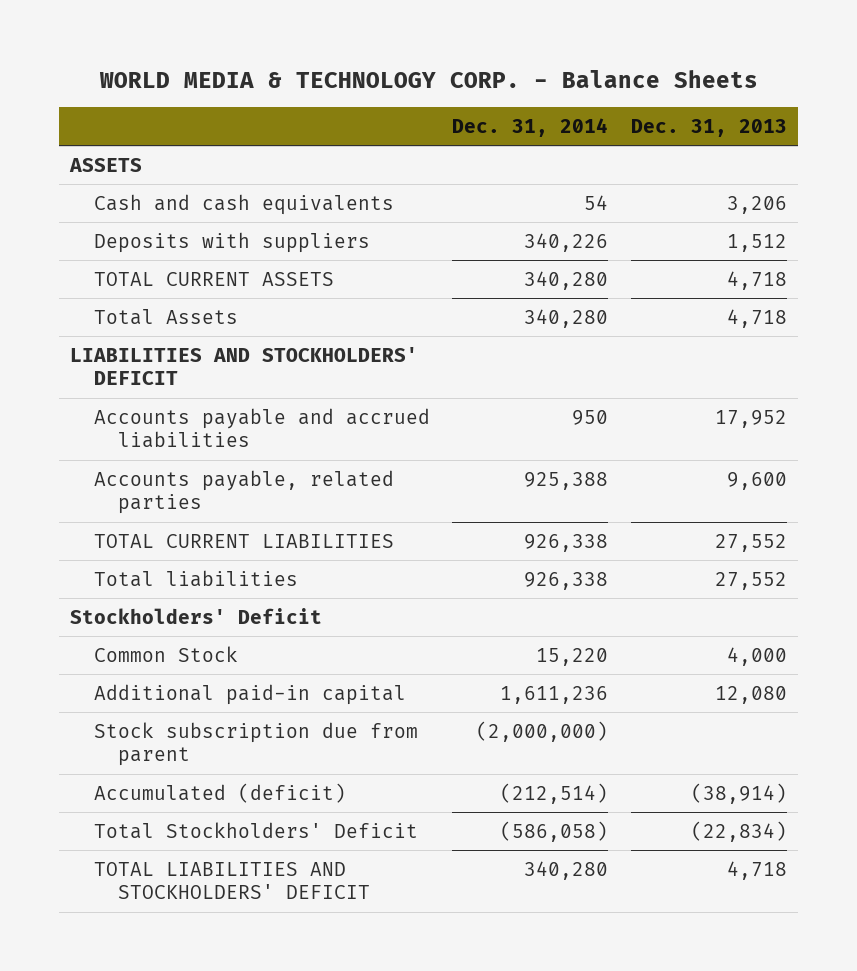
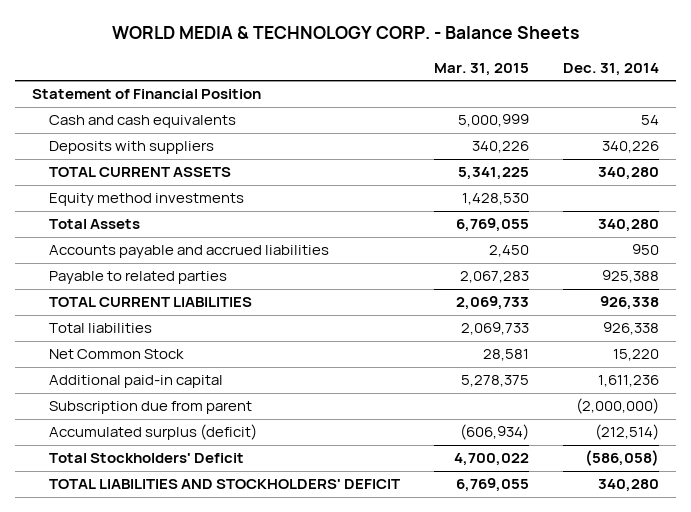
- | Dec. 31, 2014 | Dec. 31, 2013
+ | Mar. 31, 2015 | Dec. 31, 2014
- ASSETS
+ Statement of Financial Position
+ Equity method investments | 1,428,530 |
- LIABILITIES AND STOCKHOLDERS' DEFICIT
- Accounts payable, related parties | 925,388 | 9,600
+ Payable to related parties | 2,067,283 | 925,388
- Stockholders' Deficit
- Common Stock | 15,220 | 4,000
+ Net Common Stock | 28,581 | 15,220
- Stock subscription due from parent | (2,000,000) |
- Accumulated (deficit) | (212,514) | (38,914)
+ Subscription due from parent | | (2,000,000)
+ Accumulated surplus (deficit) | (606,934) | (212,514)

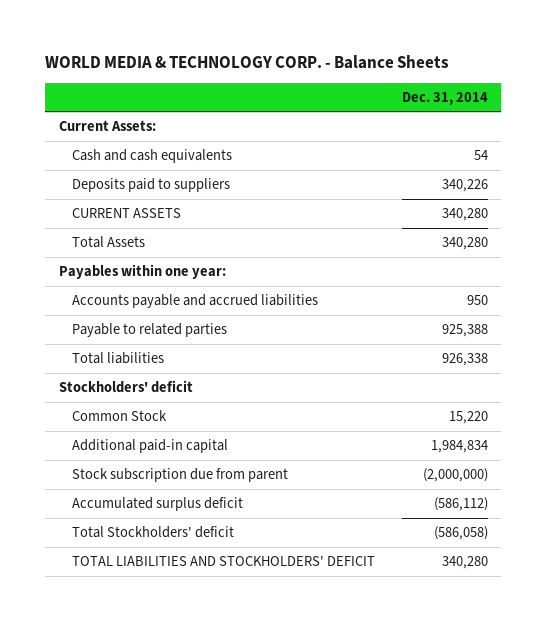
- | Mar. 31, 2015 | Dec. 31, 2014
+ | Dec. 31, 2014
- Statement of Financial Position
+ Current Assets:
- Deposits with suppliers | 340,226 | 340,226
- TOTAL CURRENT ASSETS | 5,341,225 | 340,280
- Equity method investments | 1,428,530 |
+ Deposits paid to suppliers | 340,226
+ CURRENT ASSETS | 340,280
+ Payables within one year:
- TOTAL CURRENT LIABILITIES | 2,069,733 | 926,338
- Net Common Stock | 28,581 | 15,220
- Additional paid-in capital | 5,278,375 | 1,611,236
- Subscription due from parent | | (2,000,000)
- Accumulated surplus (deficit) | (606,934) | (212,514)
- Total Stockholders' Deficit | 4,700,022 | (586,058)
+ Stockholders' deficit
+ Common Stock | 15,220
+ Additional paid-in capital | 1,984,834
+ Stock subscription due from parent | (2,000,000)
+ Accumulated surplus deficit | (586,112)
+ Total Stockholders' deficit | (586,058)

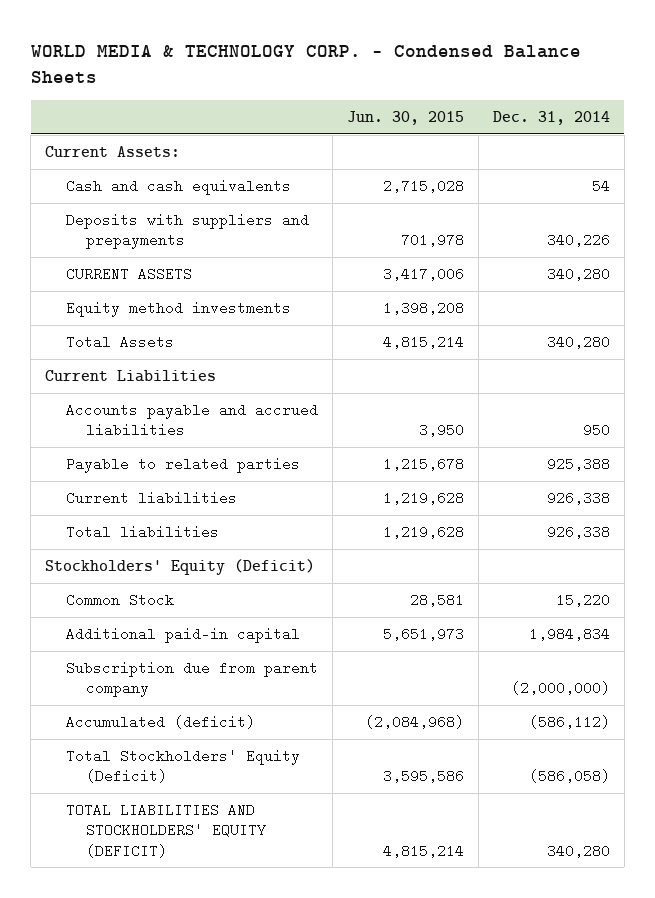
- WORLD MEDIA & TECHNOLOGY CORP. - Balance Sheets
+ WORLD MEDIA & TECHNOLOGY CORP. - Condensed Balance Sheets
- | Dec. 31, 2014
+ | Jun. 30, 2015 | Dec. 31, 2014
- Deposits paid to suppliers | 340,226
+ Deposits with suppliers and prepayments | 701,978 | 340,226
+ Equity method investments | 1,398,208 |
- Payables within one year:
+ Current Liabilities
+ Current liabilities | 1,219,628 | 926,338
- Stockholders' deficit
+ Stockholders' Equity (Deficit)
- Stock subscription due from parent | (2,000,000)
- Accumulated surplus deficit | (586,112)
- Total Stockholders' deficit | (586,058)
- TOTAL LIABILITIES AND STOCKHOLDERS' DEFICIT | 340,280
+ Subscription due from parent company | | (2,000,000)
+ Accumulated (deficit) | (2,084,968) | (586,112)
+ Total Stockholders' Equity (Deficit) | 3,595,586 | (586,058)
+ TOTAL LIABILITIES AND STOCKHOLDERS' EQUITY (DEFICIT) | 4,815,214 | 340,280

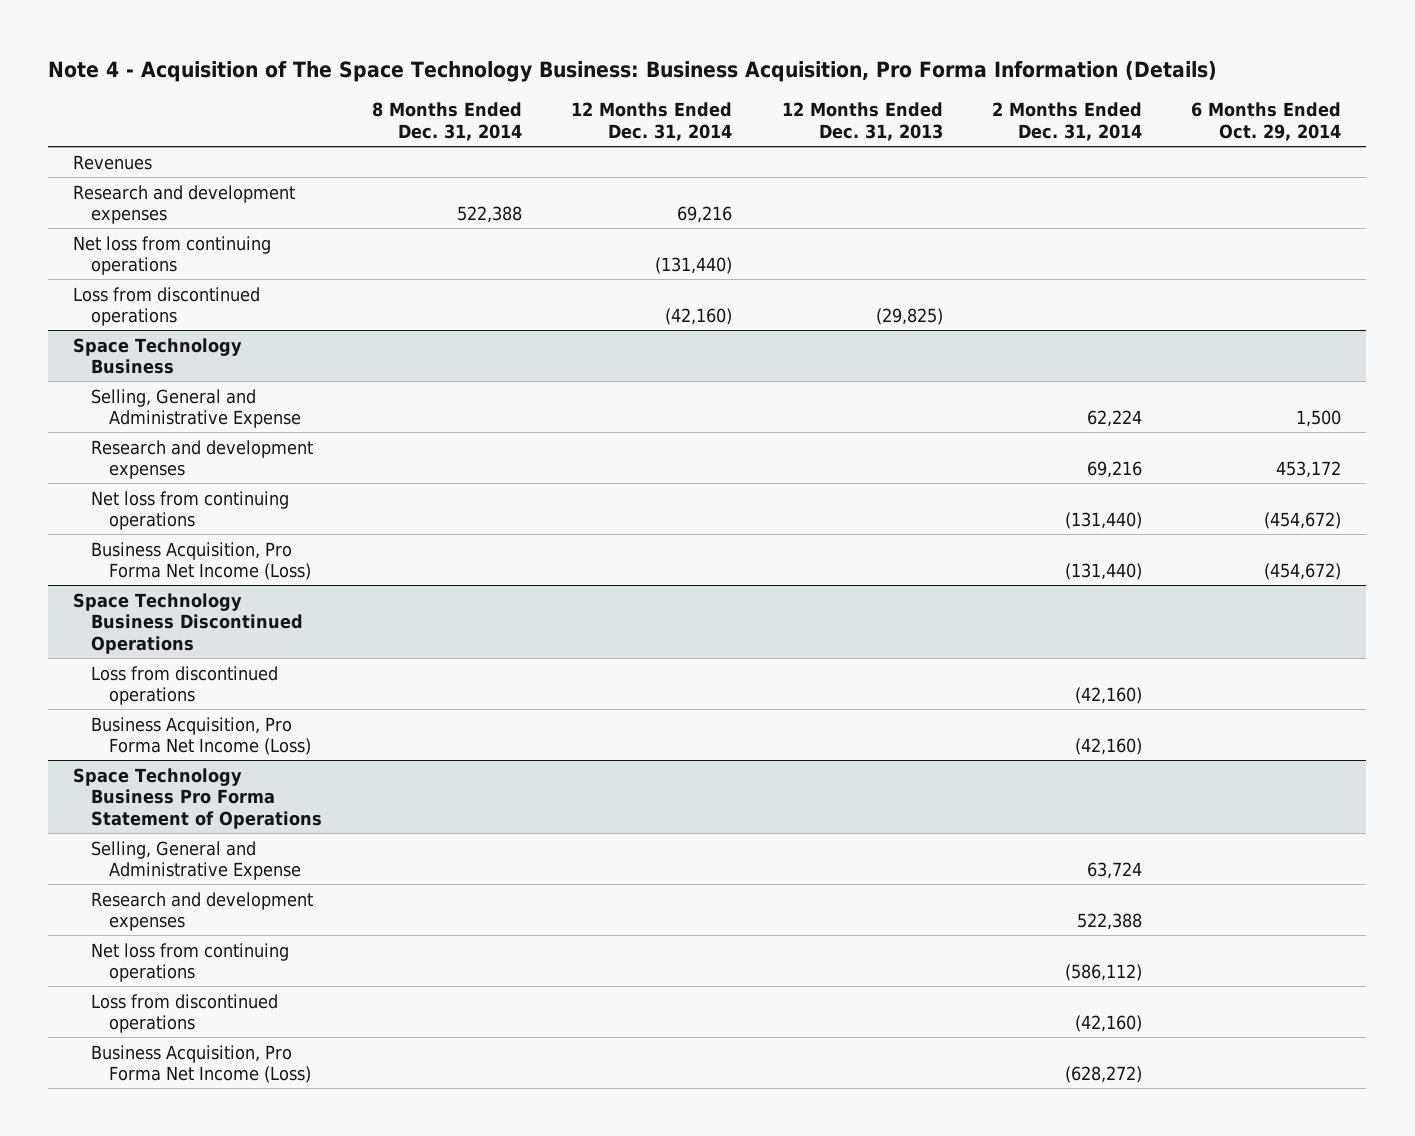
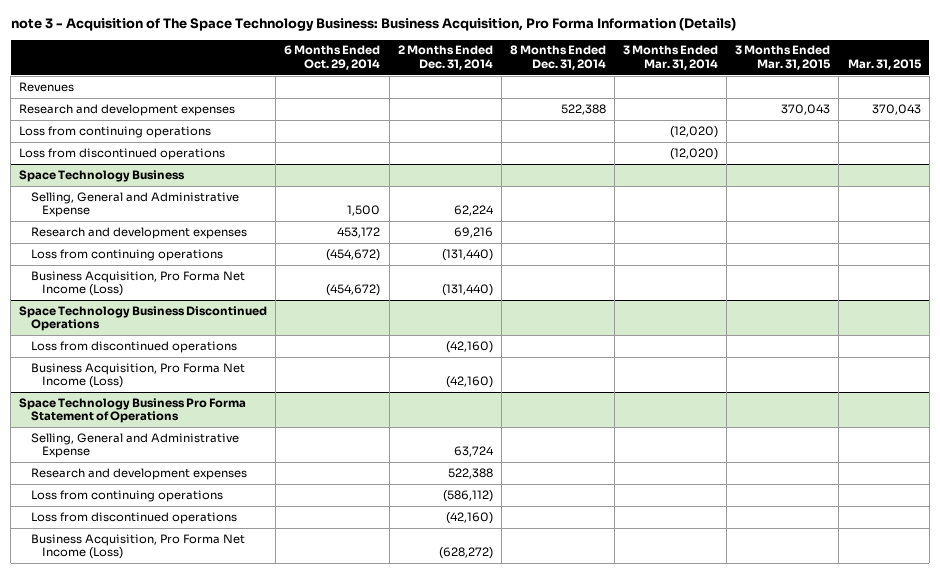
- Note 4 - Acquisition of The Space Technology Business: Business Acquisition, Pro Forma Information (Details)
+ note 3 - Acquisition of The Space Technology Business: Business Acquisition, Pro Forma Information (Details)
- | 8 Months Ended Dec. 31, 2014 | 12 Months Ended Dec. 31, 2014 | 12 Months Ended Dec. 31, 2013 | 2 Months Ended Dec. 31, 2014 | 6 Months Ended Oct. 29, 2014
+ | 6 Months Ended Oct. 29, 2014 | 2 Months Ended Dec. 31, 2014 | 8 Months Ended Dec. 31, 2014 | 3 Months Ended Mar. 31, 2014 | 3 Months Ended Mar. 31, 2015 | Mar. 31, 2015
- Net loss from continuing operations | | (131,440) | | |
+ Loss from continuing operations | | | | (12,020) | |
@ Space Technology Business
- Net loss from continuing operations | | | | (131,440) | (454,672)
+ Loss from continuing operations | (454,672) | (131,440) | | | |
@ Space Technology Business Pro Forma Statement of Operations
- Net loss from continuing operations | | | | (586,112) |
+ Loss from continuing operations | | (586,112) | | | |

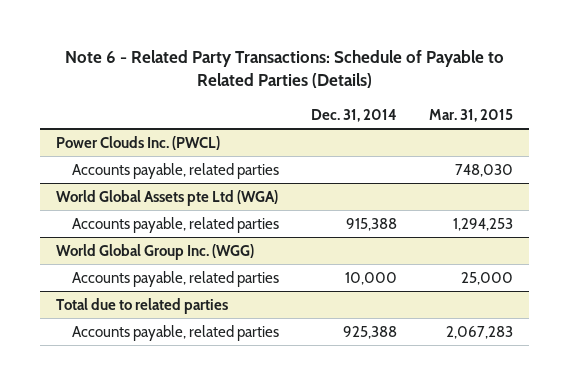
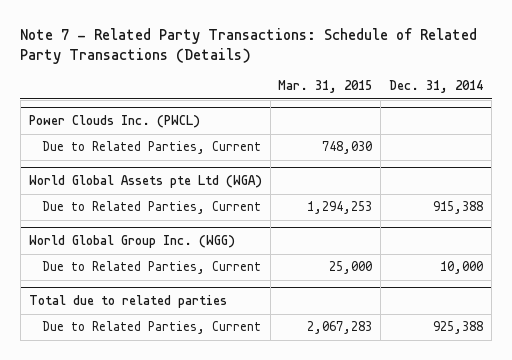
- Note 6 - Related Party Transactions: Schedule of Payable to Related Parties (Details)
+ Note 7 - Related Party Transactions: Schedule of Related Party Transactions (Details)
- | Dec. 31, 2014 | Mar. 31, 2015
+ | Mar. 31, 2015 | Dec. 31, 2014
@ Power Clouds Inc. (PWCL)
- Accounts payable, related parties | | 748,030
+ Due to Related Parties, Current | 748,030 |
@ World Global Assets pte Ltd (WGA)
- Accounts payable, related parties | 915,388 | 1,294,253
+ Due to Related Parties, Current | 1,294,253 | 915,388
@ World Global Group Inc. (WGG)
- Accounts payable, related parties | 10,000 | 25,000
+ Due to Related Parties, Current | 25,000 | 10,000
@ Total due to related parties
- Accounts payable, related parties | 925,388 | 2,067,283
+ Due to Related Parties, Current | 2,067,283 | 925,388

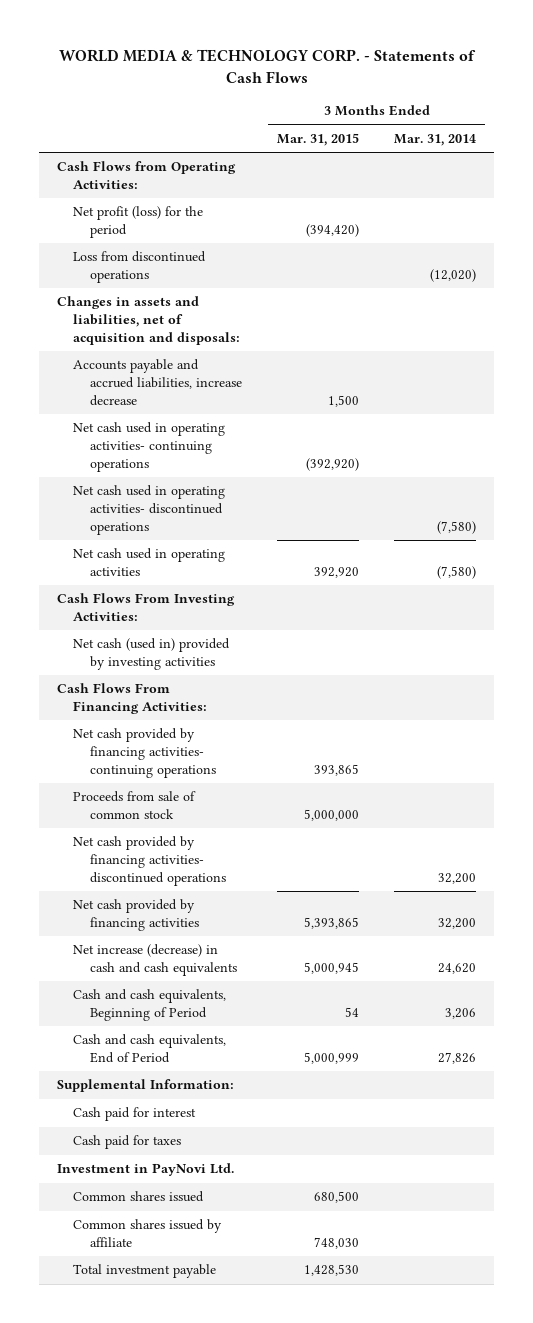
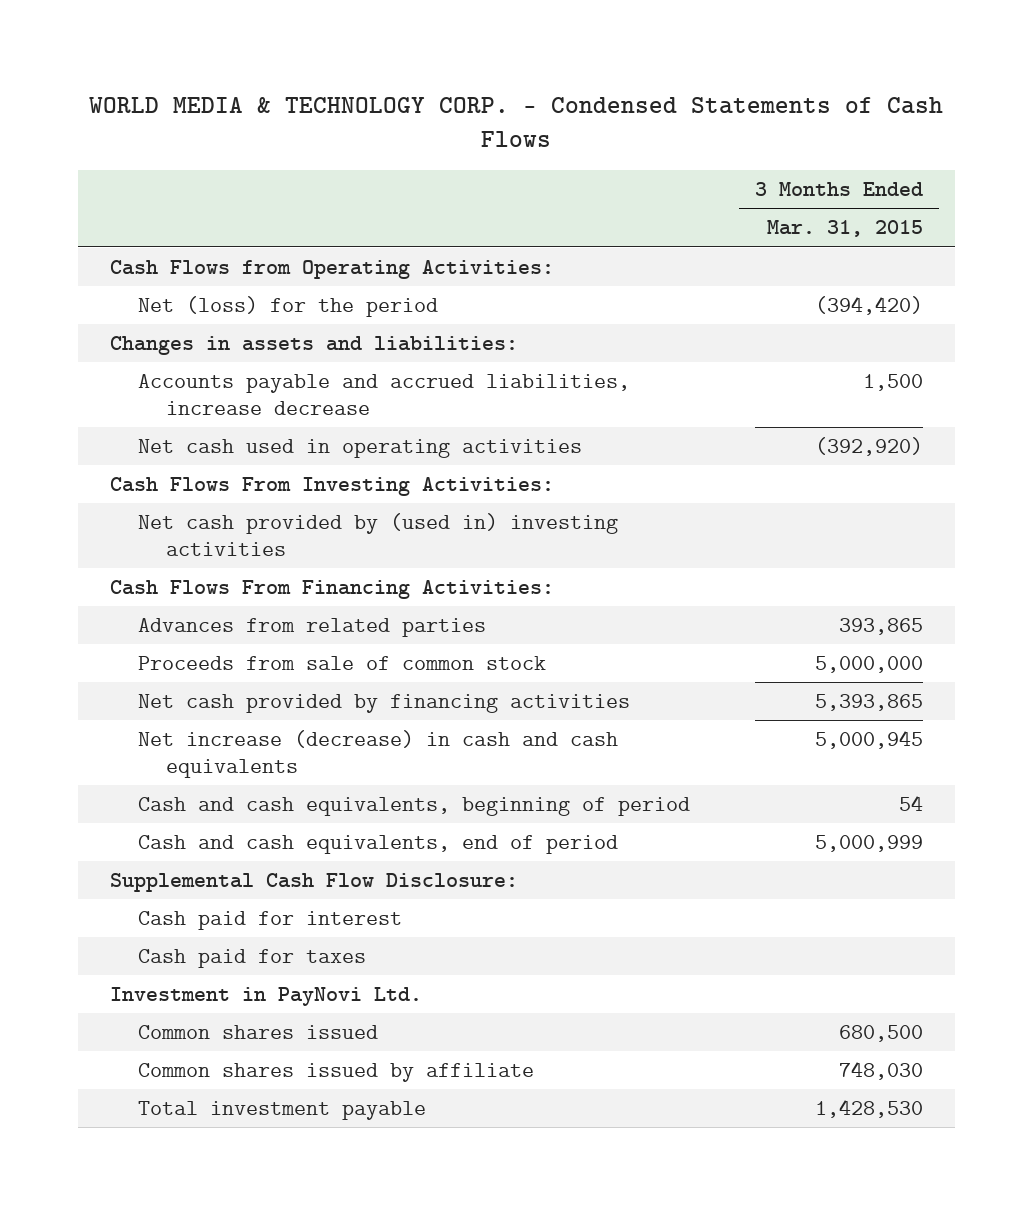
- WORLD MEDIA & TECHNOLOGY CORP. - Statements of Cash Flows
+ WORLD MEDIA & TECHNOLOGY CORP. - Condensed Statements of Cash Flows
- | 3 Months Ended Mar. 31, 2015 | 3 Months Ended Mar. 31, 2014
+ | 3 Months Ended Mar. 31, 2015
- Net profit (loss) for the period | (394,420) |
- Loss from discontinued operations | | (12,020)
- Changes in assets and liabilities, net of acquisition and disposals:
+ Net (loss) for the period | (394,420)
+ Changes in assets and liabilities:
- Net cash used in operating activities- continuing operations | (392,920) |
- Net cash used in operating activities- discontinued operations | | (7,580)
- Net cash used in operating activities | 392,920 | (7,580)
+ Net cash used in operating activities | (392,920)
- Net cash (used in) provided by investing activities
+ Net cash provided by (used in) investing activities
- Net cash provided by financing activities- continuing operations | 393,865 |
+ Advances from related parties | 393,865
- Net cash provided by financing activities- discontinued operations | | 32,200
- Cash and cash equivalents, Beginning of Period | 54 | 3,206
- Cash and cash equivalents, End of Period | 5,000,999 | 27,826
- Supplemental Information:
+ Cash and cash equivalents, beginning of period | 54
+ Cash and cash equivalents, end of period | 5,000,999
+ Supplemental Cash Flow Disclosure:

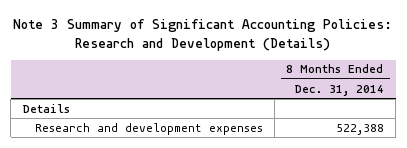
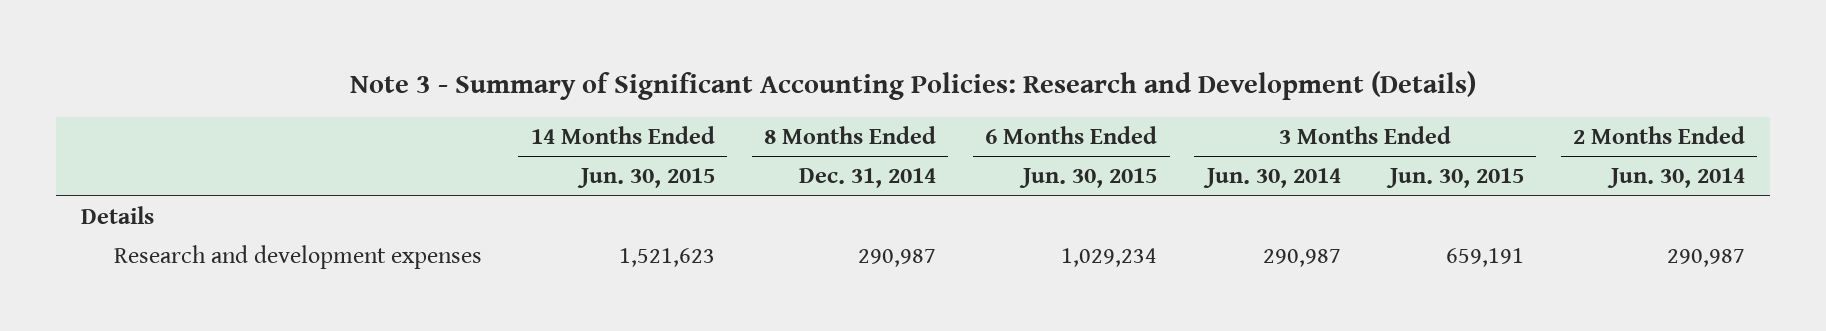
- Note 3 Summary of Significant Accounting Policies: Research and Development (Details)
+ Note 3 - Summary of Significant Accounting Policies: Research and Development (Details)
- | 8 Months Ended Dec. 31, 2014
+ | 14 Months Ended Jun. 30, 2015 | 8 Months Ended Dec. 31, 2014 | 6 Months Ended Jun. 30, 2015 | 3 Months Ended Jun. 30, 2014 | 3 Months Ended Jun. 30, 2015 | 2 Months Ended Jun. 30, 2014
- Research and development expenses | 522,388
+ Research and development expenses | 1,521,623 | 290,987 | 1,029,234 | 290,987 | 659,191 | 290,987

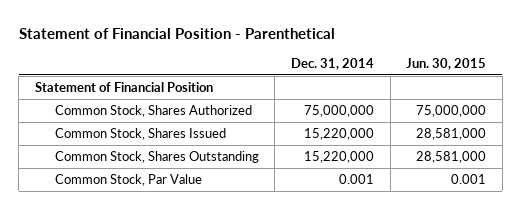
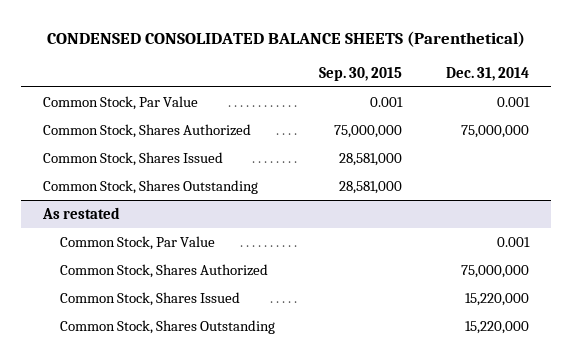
- Statement of Financial Position - Parenthetical
+ CONDENSED CONSOLIDATED BALANCE SHEETS (Parenthetical)
- | Dec. 31, 2014 | Jun. 30, 2015
+ | Sep. 30, 2015 | Dec. 31, 2014
- Statement of Financial Position
moved up: Common Stock, Par Value | 0.001 | 0.001
+ Common Stock, Shares Issued | 28,581,000 |
+ Common Stock, Shares Outstanding | 28,581,000 |
+ As restated
+ Common Stock, Par Value | | 0.001
+ Common Stock, Shares Authorized | | 75,000,000

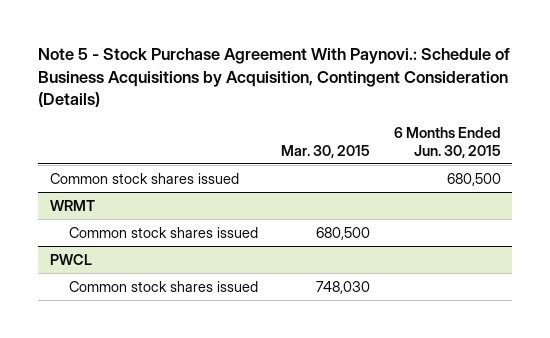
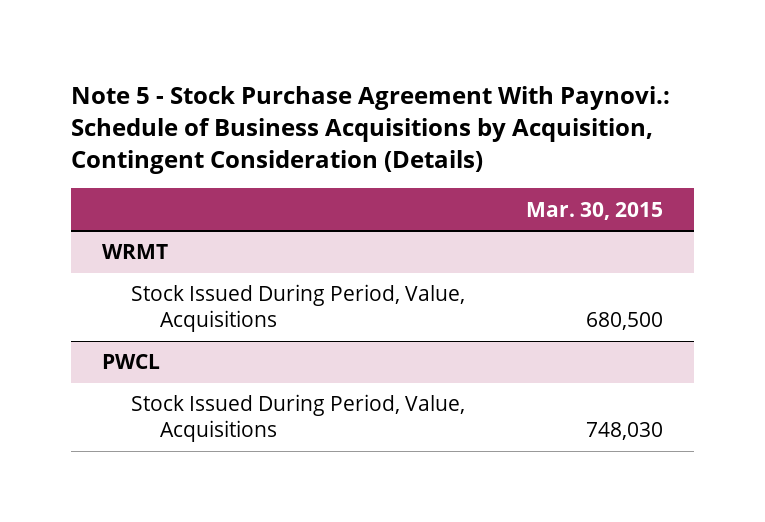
- | Mar. 30, 2015 | 6 Months Ended Jun. 30, 2015
+ | Mar. 30, 2015
- Common stock shares issued | | 680,500
@ WRMT
- Common stock shares issued | 680,500 |
+ Stock Issued During Period, Value, Acquisitions | 680,500
@ PWCL
- Common stock shares issued | 748,030 |
+ Stock Issued During Period, Value, Acquisitions | 748,030

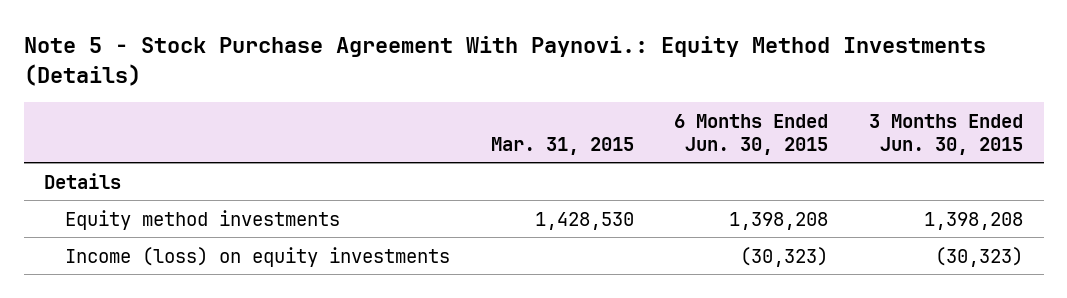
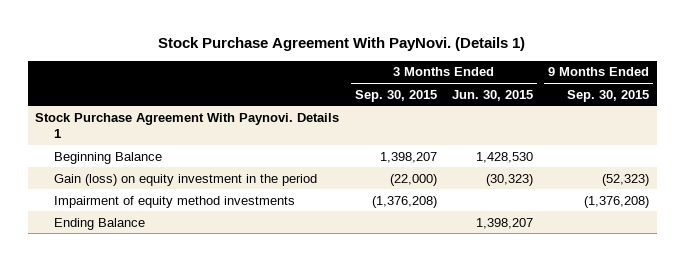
- Note 5 - Stock Purchase Agreement With Paynovi.: Equity Method Investments (Details)
+ Stock Purchase Agreement With PayNovi. (Details 1)
- | Mar. 31, 2015 | 6 Months Ended Jun. 30, 2015 | 3 Months Ended Jun. 30, 2015
+ | 3 Months Ended Sep. 30, 2015 | 3 Months Ended Jun. 30, 2015 | 9 Months Ended Sep. 30, 2015
- Details
- Equity method investments | 1,428,530 | 1,398,208 | 1,398,208
- Income (loss) on equity investments | | (30,323) | (30,323)
+ Stock Purchase Agreement With Paynovi. Details 1
+ Beginning Balance | 1,398,207 | 1,428,530 |
+ Gain (loss) on equity investment in the period | (22,000) | (30,323) | (52,323)
+ Impairment of equity method investments | (1,376,208) | | (1,376,208)
+ Ending Balance | | 1,398,207 |

